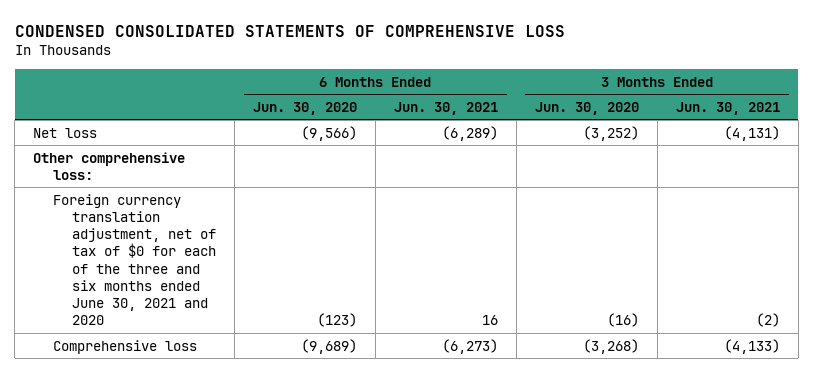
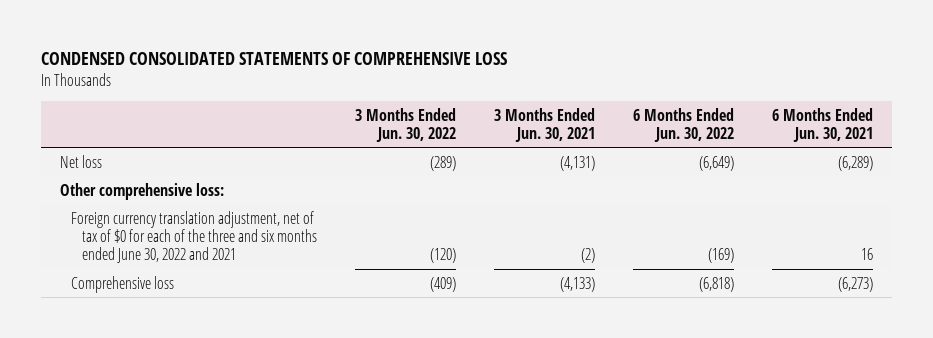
- | 6 Months Ended Jun. 30, 2020 | 6 Months Ended Jun. 30, 2021 | 3 Months Ended Jun. 30, 2020 | 3 Months Ended Jun. 30, 2021
+ | 3 Months Ended Jun. 30, 2022 | 3 Months Ended Jun. 30, 2021 | 6 Months Ended Jun. 30, 2022 | 6 Months Ended Jun. 30, 2021
- Foreign currency translation adjustment, net of tax of $0 for each of the three and six months ended June 30, 2021 and 2020 | (123) | 16 | (16) | (2)
+ Foreign currency translation adjustment, net of tax of $0 for each of the three and six months ended June 30, 2022 and 2021 | (120) | (2) | (169) | 16

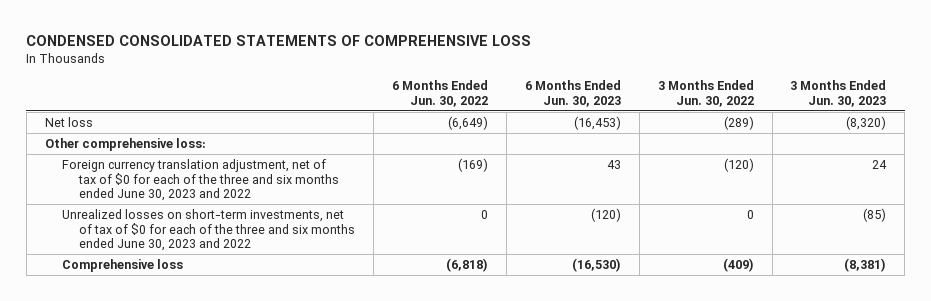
- | 3 Months Ended Jun. 30, 2022 | 3 Months Ended Jun. 30, 2021 | 6 Months Ended Jun. 30, 2022 | 6 Months Ended Jun. 30, 2021
+ | 6 Months Ended Jun. 30, 2022 | 6 Months Ended Jun. 30, 2023 | 3 Months Ended Jun. 30, 2022 | 3 Months Ended Jun. 30, 2023
- Foreign currency translation adjustment, net of tax of $0 for each of the three and six months ended June 30, 2022 and 2021 | (120) | (2) | (169) | 16
+ Foreign currency translation adjustment, net of tax of $0 for each of the three and six months ended June 30, 2023 and 2022 | (169) | 43 | (120) | 24
+ Unrealized losses on short-term investments, net of tax of $0 for each of the three and six months ended June 30, 2023 and 2022 | 0 | (120) | 0 | (85)

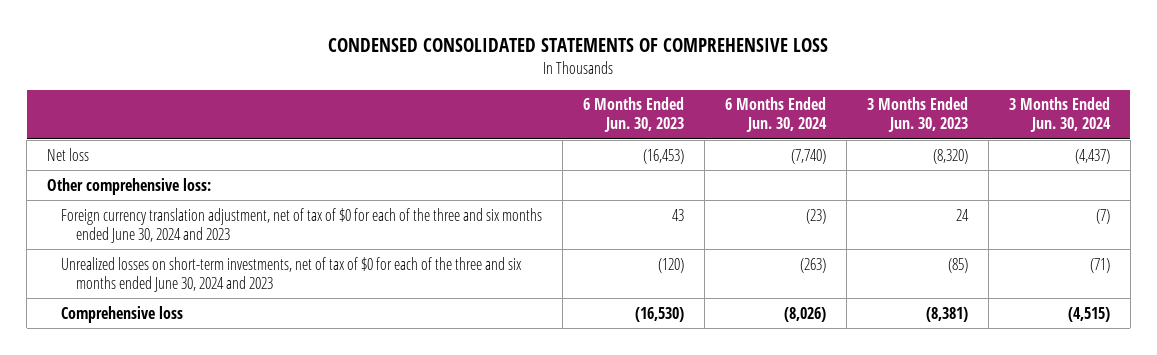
- | 6 Months Ended Jun. 30, 2022 | 6 Months Ended Jun. 30, 2023 | 3 Months Ended Jun. 30, 2022 | 3 Months Ended Jun. 30, 2023
+ | 6 Months Ended Jun. 30, 2023 | 6 Months Ended Jun. 30, 2024 | 3 Months Ended Jun. 30, 2023 | 3 Months Ended Jun. 30, 2024
- Foreign currency translation adjustment, net of tax of $0 for each of the three and six months ended June 30, 2023 and 2022 | (169) | 43 | (120) | 24
- Unrealized losses on short-term investments, net of tax of $0 for each of the three and six months ended June 30, 2023 and 2022 | 0 | (120) | 0 | (85)
+ Foreign currency translation adjustment, net of tax of $0 for each of the three and six months ended June 30, 2024 and 2023 | 43 | (23) | 24 | (7)
+ Unrealized losses on short-term investments, net of tax of $0 for each of the three and six months ended June 30, 2024 and 2023 | (120) | (263) | (85) | (71)

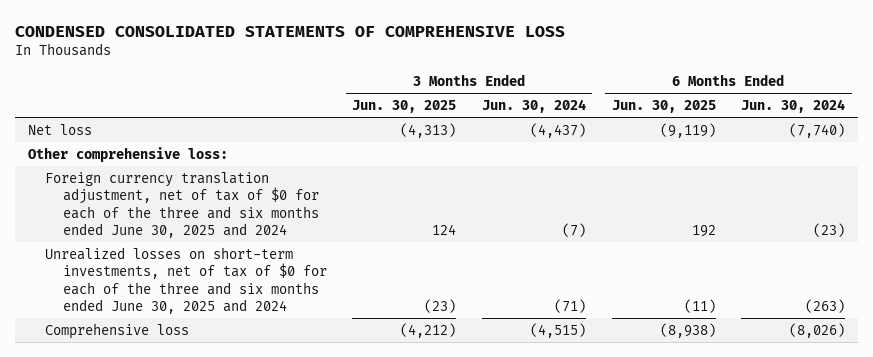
- | 6 Months Ended Jun. 30, 2023 | 6 Months Ended Jun. 30, 2024 | 3 Months Ended Jun. 30, 2023 | 3 Months Ended Jun. 30, 2024
+ | 3 Months Ended Jun. 30, 2025 | 3 Months Ended Jun. 30, 2024 | 6 Months Ended Jun. 30, 2025 | 6 Months Ended Jun. 30, 2024
- Foreign currency translation adjustment, net of tax of $0 for each of the three and six months ended June 30, 2024 and 2023 | 43 | (23) | 24 | (7)
- Unrealized losses on short-term investments, net of tax of $0 for each of the three and six months ended June 30, 2024 and 2023 | (120) | (263) | (85) | (71)
+ Foreign currency translation adjustment, net of tax of $0 for each of the three and six months ended June 30, 2025 and 2024 | 124 | (7) | 192 | (23)
+ Unrealized losses on short-term investments, net of tax of $0 for each of the three and six months ended June 30, 2025 and 2024 | (23) | (71) | (11) | (263)

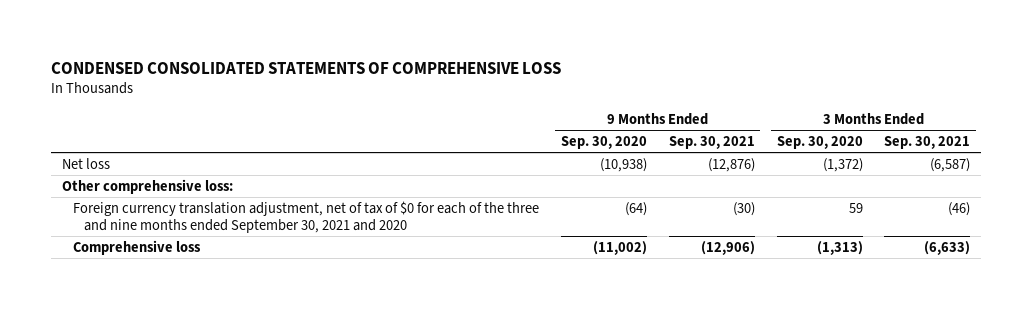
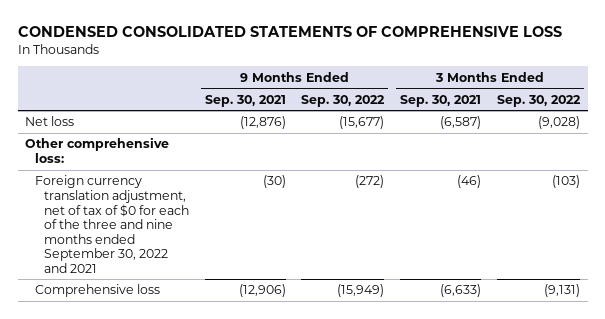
- | 9 Months Ended Sep. 30, 2020 | 9 Months Ended Sep. 30, 2021 | 3 Months Ended Sep. 30, 2020 | 3 Months Ended Sep. 30, 2021
+ | 9 Months Ended Sep. 30, 2021 | 9 Months Ended Sep. 30, 2022 | 3 Months Ended Sep. 30, 2021 | 3 Months Ended Sep. 30, 2022
- Foreign currency translation adjustment, net of tax of $0 for each of the three and nine months ended September 30, 2021 and 2020 | (64) | (30) | 59 | (46)
+ Foreign currency translation adjustment, net of tax of $0 for each of the three and nine months ended September 30, 2022 and 2021 | (30) | (272) | (46) | (103)

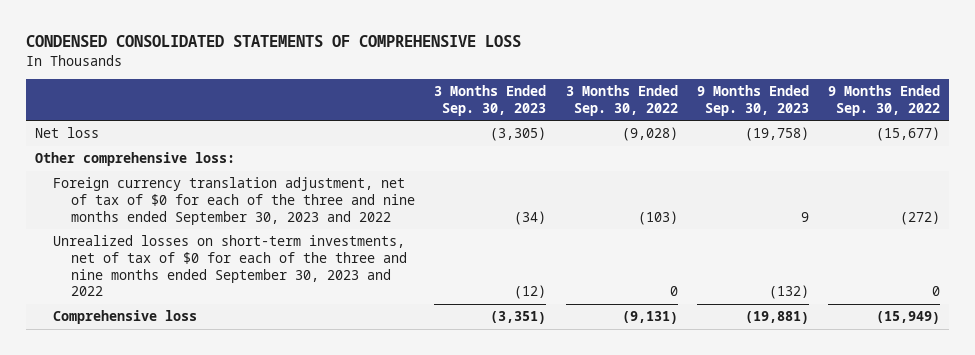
- | 9 Months Ended Sep. 30, 2021 | 9 Months Ended Sep. 30, 2022 | 3 Months Ended Sep. 30, 2021 | 3 Months Ended Sep. 30, 2022
+ | 3 Months Ended Sep. 30, 2023 | 3 Months Ended Sep. 30, 2022 | 9 Months Ended Sep. 30, 2023 | 9 Months Ended Sep. 30, 2022
- Foreign currency translation adjustment, net of tax of $0 for each of the three and nine months ended September 30, 2022 and 2021 | (30) | (272) | (46) | (103)
+ Foreign currency translation adjustment, net of tax of $0 for each of the three and nine months ended September 30, 2023 and 2022 | (34) | (103) | 9 | (272)
+ Unrealized losses on short-term investments, net of tax of $0 for each of the three and nine months ended September 30, 2023 and 2022 | (12) | 0 | (132) | 0

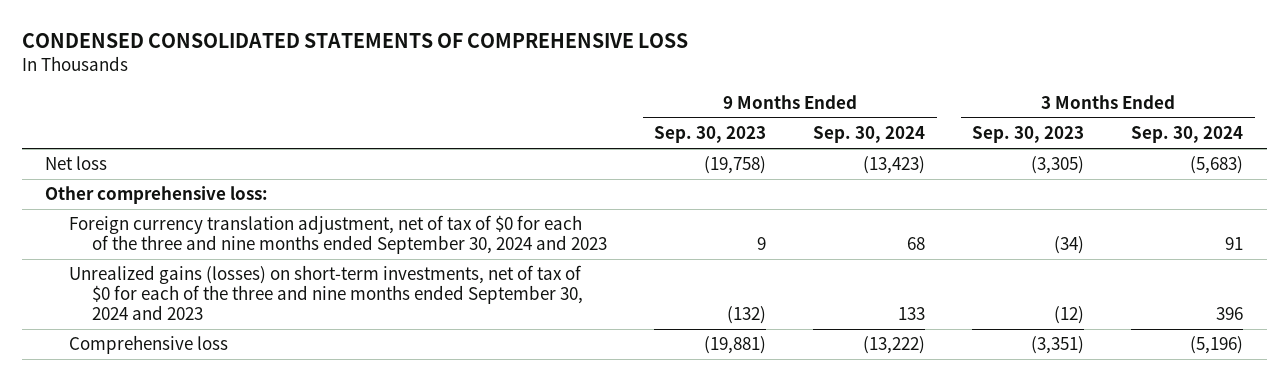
- | 3 Months Ended Sep. 30, 2023 | 3 Months Ended Sep. 30, 2022 | 9 Months Ended Sep. 30, 2023 | 9 Months Ended Sep. 30, 2022
+ | 9 Months Ended Sep. 30, 2023 | 9 Months Ended Sep. 30, 2024 | 3 Months Ended Sep. 30, 2023 | 3 Months Ended Sep. 30, 2024
- Foreign currency translation adjustment, net of tax of $0 for each of the three and nine months ended September 30, 2023 and 2022 | (34) | (103) | 9 | (272)
- Unrealized losses on short-term investments, net of tax of $0 for each of the three and nine months ended September 30, 2023 and 2022 | (12) | 0 | (132) | 0
+ Foreign currency translation adjustment, net of tax of $0 for each of the three and nine months ended September 30, 2024 and 2023 | 9 | 68 | (34) | 91
+ Unrealized gains (losses) on short-term investments, net of tax of $0 for each of the three and nine months ended September 30, 2024 and 2023 | (132) | 133 | (12) | 396

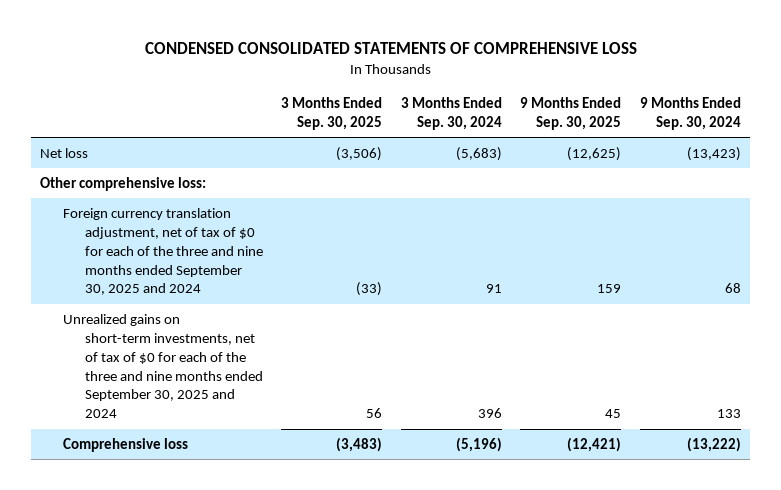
- | 9 Months Ended Sep. 30, 2023 | 9 Months Ended Sep. 30, 2024 | 3 Months Ended Sep. 30, 2023 | 3 Months Ended Sep. 30, 2024
+ | 3 Months Ended Sep. 30, 2025 | 3 Months Ended Sep. 30, 2024 | 9 Months Ended Sep. 30, 2025 | 9 Months Ended Sep. 30, 2024
- Foreign currency translation adjustment, net of tax of $0 for each of the three and nine months ended September 30, 2024 and 2023 | 9 | 68 | (34) | 91
- Unrealized gains (losses) on short-term investments, net of tax of $0 for each of the three and nine months ended September 30, 2024 and 2023 | (132) | 133 | (12) | 396
+ Foreign currency translation adjustment, net of tax of $0 for each of the three and nine months ended September 30, 2025 and 2024 | (33) | 91 | 159 | 68
+ Unrealized gains on short-term investments, net of tax of $0 for each of the three and nine months ended September 30, 2025 and 2024 | 56 | 396 | 45 | 133

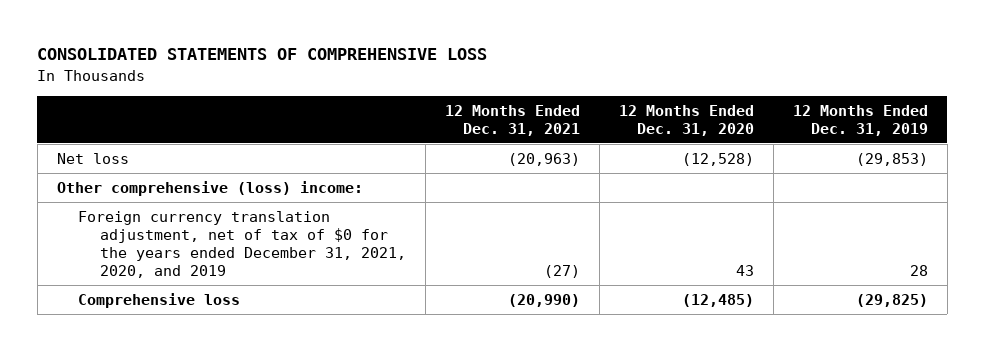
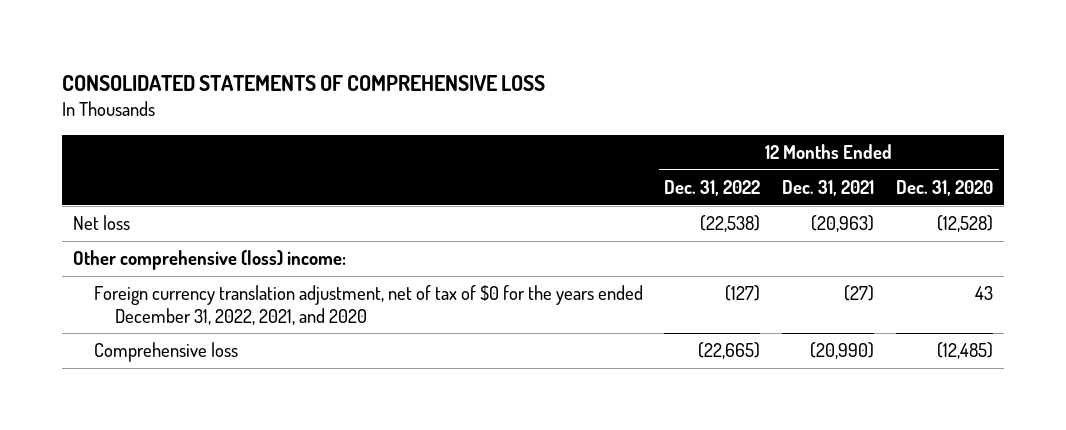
- | 12 Months Ended Dec. 31, 2021 | 12 Months Ended Dec. 31, 2020 | 12 Months Ended Dec. 31, 2019
+ | 12 Months Ended Dec. 31, 2022 | 12 Months Ended Dec. 31, 2021 | 12 Months Ended Dec. 31, 2020
- Foreign currency translation adjustment, net of tax of $0 for the years ended December 31, 2021, 2020, and 2019 | (27) | 43 | 28
+ Foreign currency translation adjustment, net of tax of $0 for the years ended December 31, 2022, 2021, and 2020 | (127) | (27) | 43

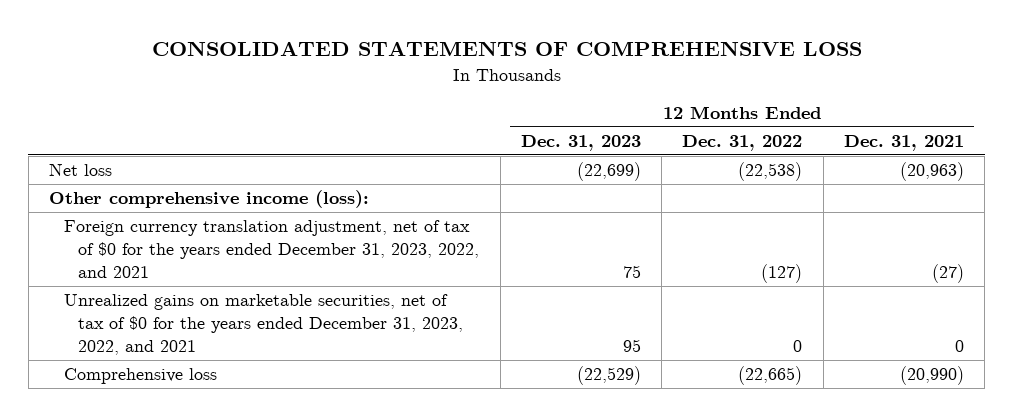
- | 12 Months Ended Dec. 31, 2022 | 12 Months Ended Dec. 31, 2021 | 12 Months Ended Dec. 31, 2020
+ | 12 Months Ended Dec. 31, 2023 | 12 Months Ended Dec. 31, 2022 | 12 Months Ended Dec. 31, 2021
- Other comprehensive (loss) income:
- Foreign currency translation adjustment, net of tax of $0 for the years ended December 31, 2022, 2021, and 2020 | (127) | (27) | 43
+ Other comprehensive income (loss):
+ Foreign currency translation adjustment, net of tax of $0 for the years ended December 31, 2023, 2022, and 2021 | 75 | (127) | (27)
+ Unrealized gains on marketable securities, net of tax of $0 for the years ended December 31, 2023, 2022, and 2021 | 95 | 0 | 0

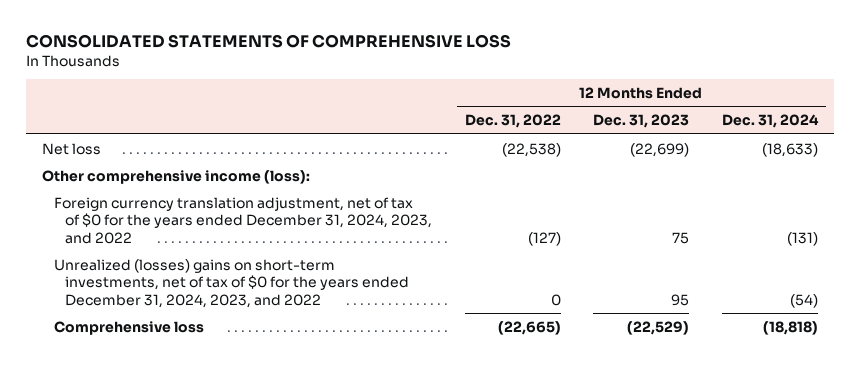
- | 12 Months Ended Dec. 31, 2023 | 12 Months Ended Dec. 31, 2022 | 12 Months Ended Dec. 31, 2021
+ | 12 Months Ended Dec. 31, 2022 | 12 Months Ended Dec. 31, 2023 | 12 Months Ended Dec. 31, 2024
- Foreign currency translation adjustment, net of tax of $0 for the years ended December 31, 2023, 2022, and 2021 | 75 | (127) | (27)
- Unrealized gains on marketable securities, net of tax of $0 for the years ended December 31, 2023, 2022, and 2021 | 95 | 0 | 0
+ Foreign currency translation adjustment, net of tax of $0 for the years ended December 31, 2024, 2023, and 2022 | (127) | 75 | (131)
+ Unrealized (losses) gains on short-term investments, net of tax of $0 for the years ended December 31, 2024, 2023, and 2022 | 0 | 95 | (54)

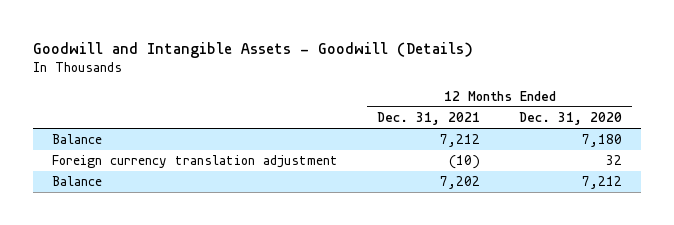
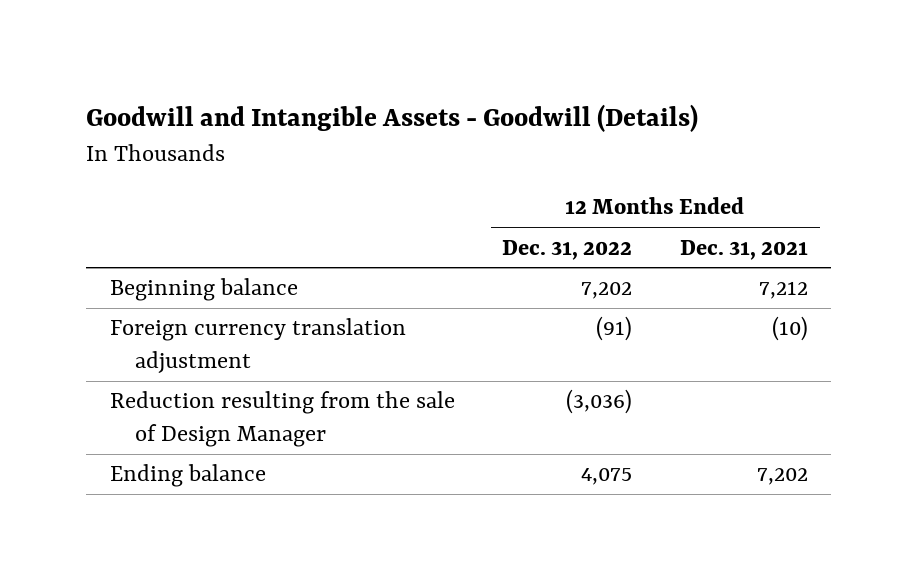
- | 12 Months Ended Dec. 31, 2021 | 12 Months Ended Dec. 31, 2020
+ | 12 Months Ended Dec. 31, 2022 | 12 Months Ended Dec. 31, 2021
- Balance | 7,212 | 7,180
+ Beginning balance | 7,202 | 7,212
- Balance | 7,202 | 7,212
+ Reduction resulting from the sale of Design Manager | (3,036) |
+ Ending balance | 4,075 | 7,202

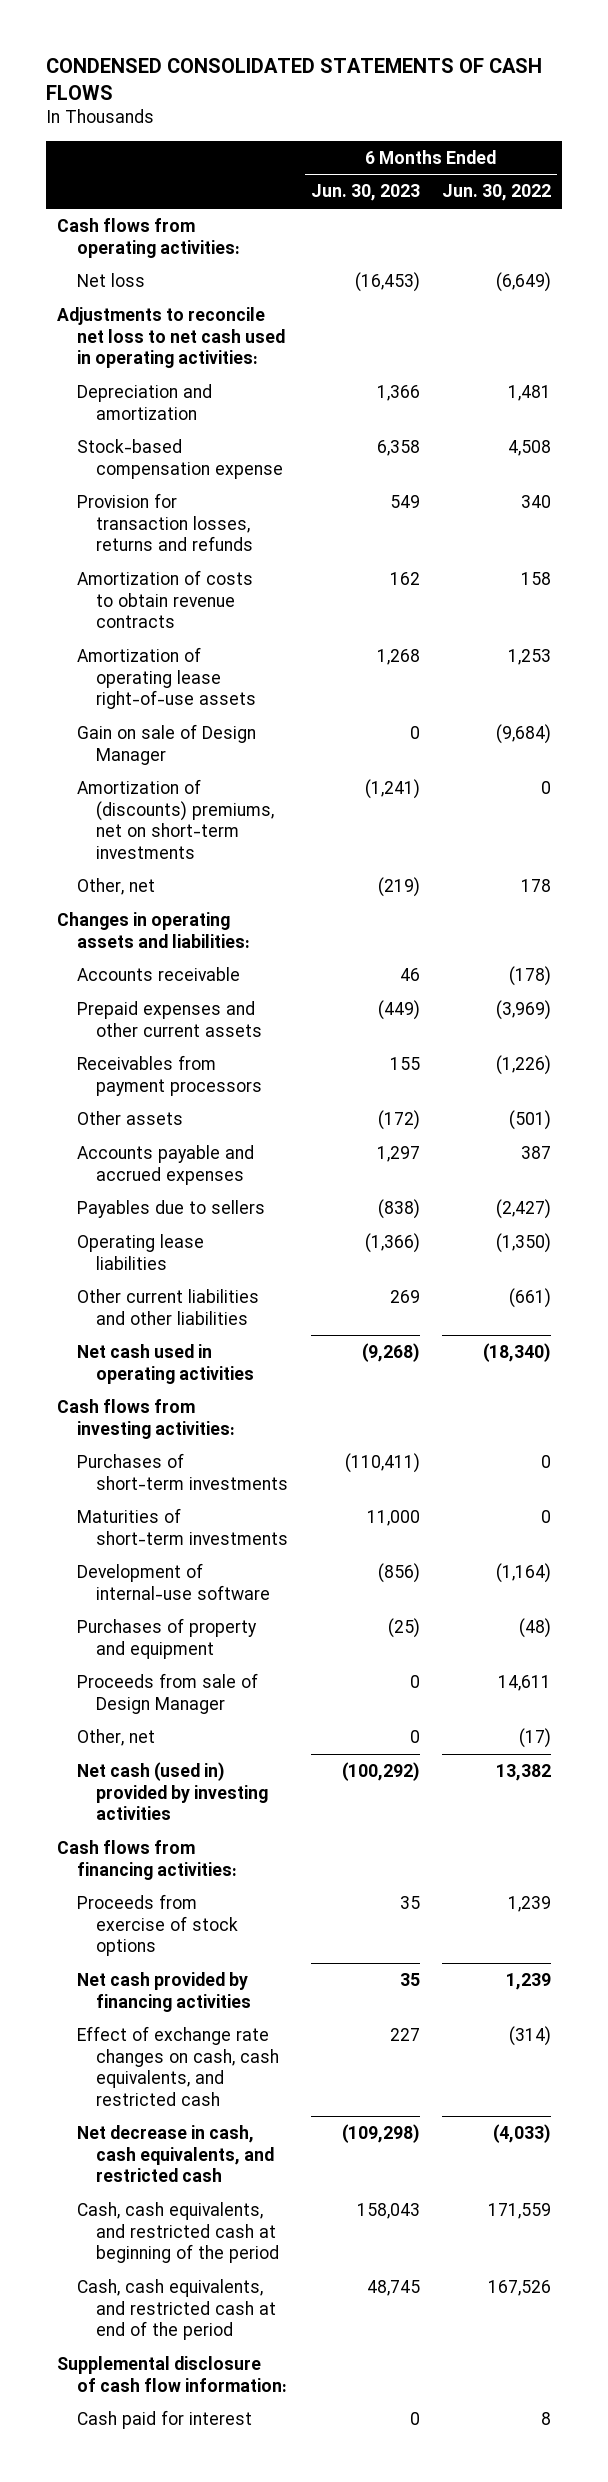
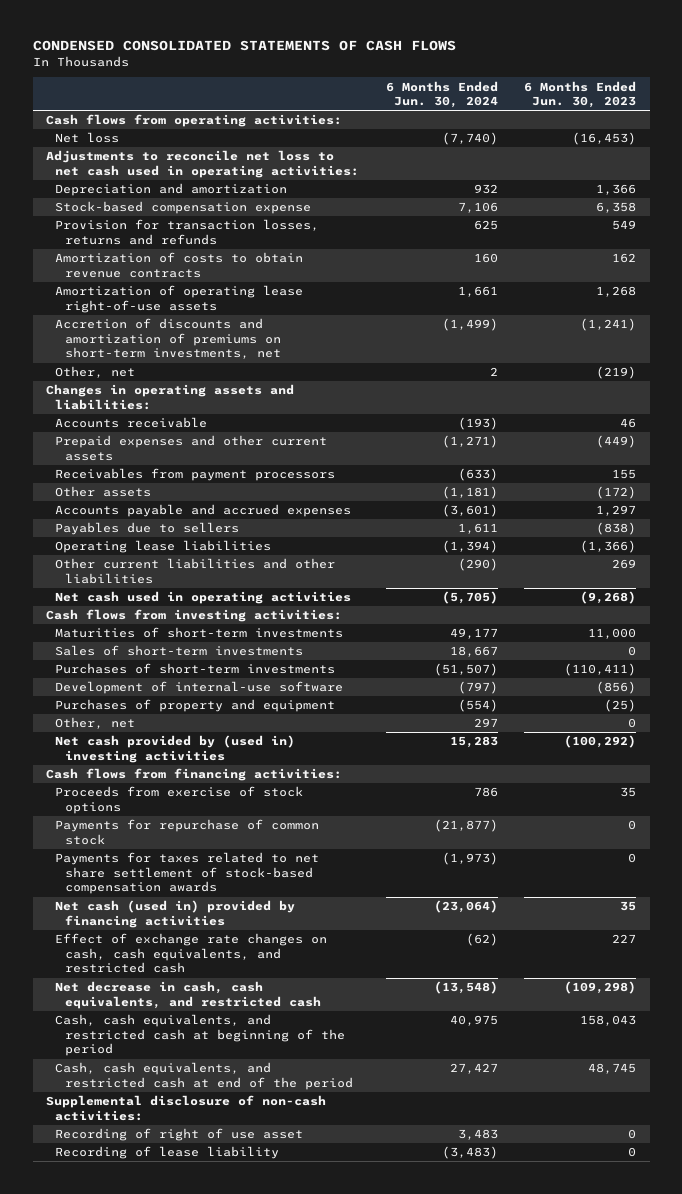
- | 6 Months Ended Jun. 30, 2023 | 6 Months Ended Jun. 30, 2022
+ | 6 Months Ended Jun. 30, 2024 | 6 Months Ended Jun. 30, 2023
- Gain on sale of Design Manager | 0 | (9,684)
- Amortization of (discounts) premiums, net on short-term investments | (1,241) | 0
+ Accretion of discounts and amortization of premiums on short-term investments, net | (1,499) | (1,241)
+ Sales of short-term investments | 18,667 | 0
moved down: Purchases of short-term investments | (51,507) | (110,411)
- Proceeds from sale of Design Manager | 0 | 14,611
- Net cash (used in) provided by investing activities | (100,292) | 13,382
+ Net cash provided by (used in) investing activities | 15,283 | (100,292)
- Net cash provided by financing activities | 35 | 1,239
+ Payments for repurchase of common stock | (21,877) | 0
+ Payments for taxes related to net share settlement of stock-based compensation awards | (1,973) | 0
+ Net cash (used in) provided by financing activities | (23,064) | 35
- Supplemental disclosure of cash flow information:
- Cash paid for interest | 0 | 8
+ Supplemental disclosure of non-cash activities:
+ Recording of right of use asset | 3,483 | 0
+ Recording of lease liability | (3,483) | 0

